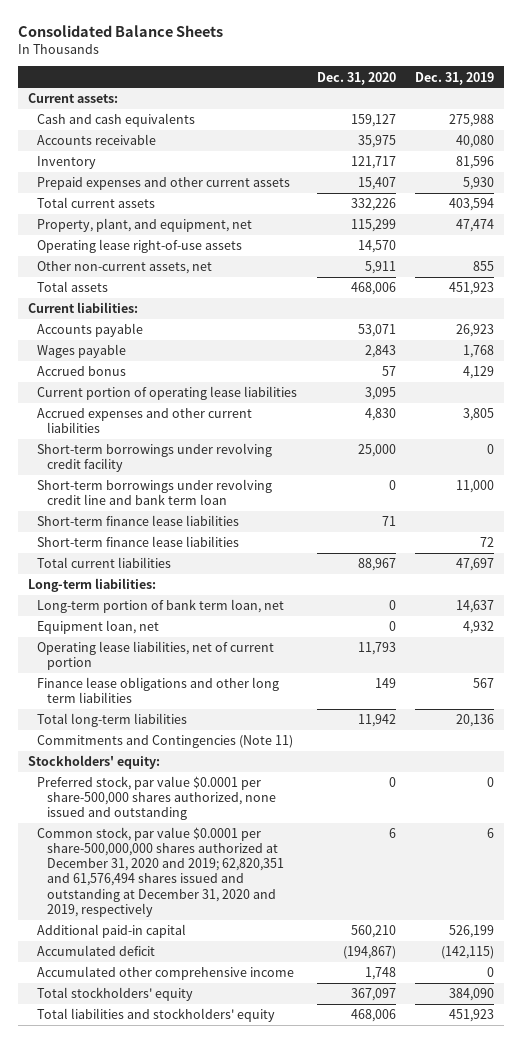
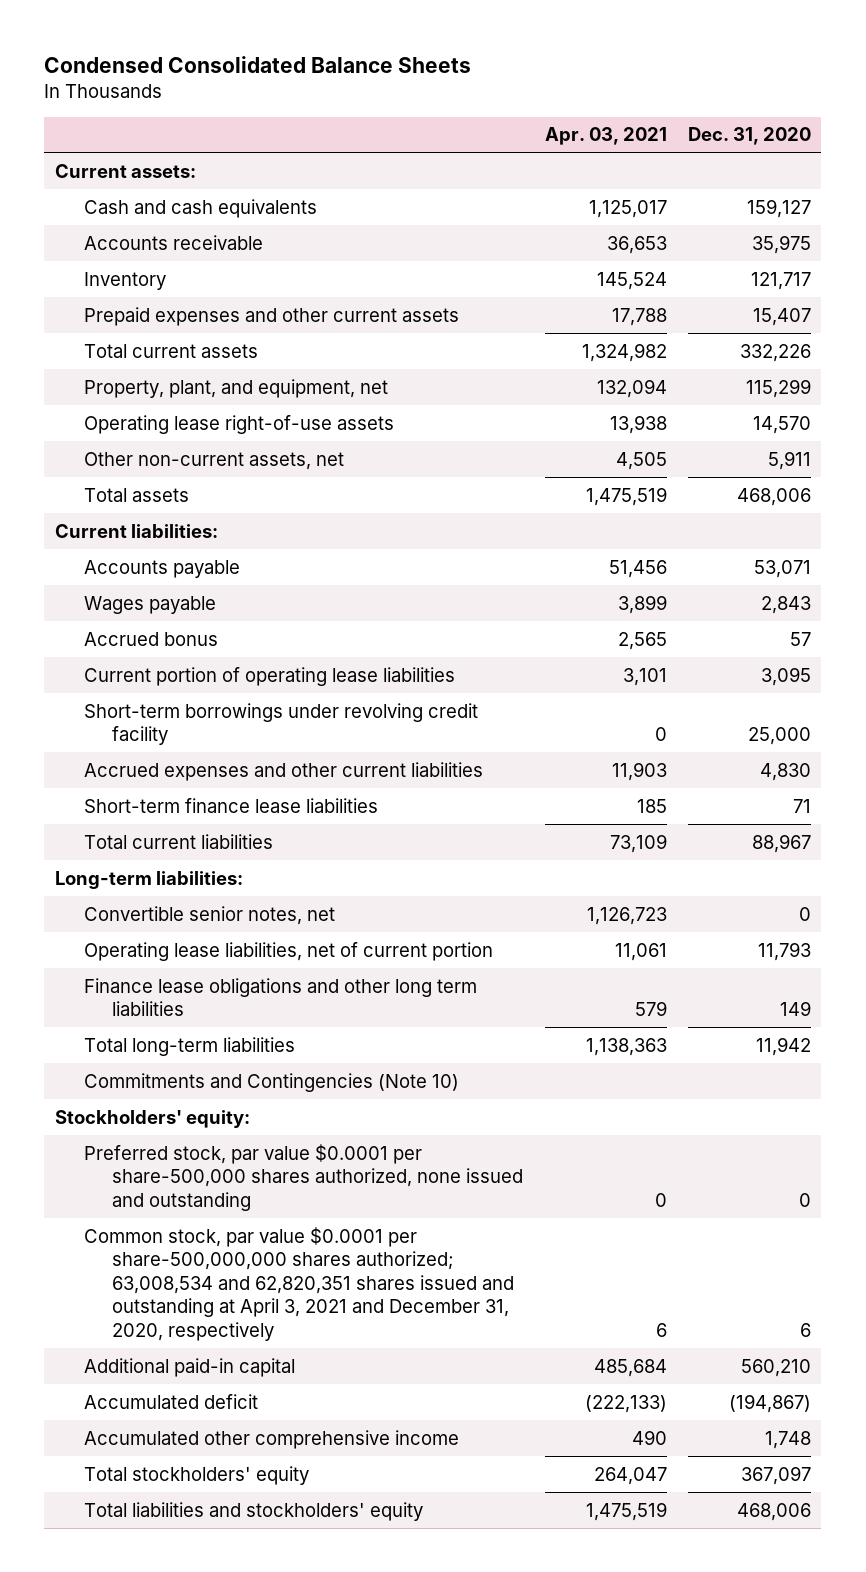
- Consolidated Balance Sheets
+ Condensed Consolidated Balance Sheets
- | Dec. 31, 2020 | Dec. 31, 2019
+ | Apr. 03, 2021 | Dec. 31, 2020
- Short-term borrowings under revolving credit line and bank term loan | 0 | 11,000
moved down: Accrued expenses and other current liabilities | 11,903 | 4,830
- Short-term finance lease liabilities | | 72
- Long-term portion of bank term loan, net | 0 | 14,637
- Equipment loan, net | 0 | 4,932
+ Convertible senior notes, net | 1,126,723 | 0
- Commitments and Contingencies (Note 11)
+ Commitments and Contingencies (Note 10)
- Common stock, par value $0.0001 per share-500,000,000 shares authorized at December 31, 2020 and 2019; 62,820,351 and 61,576,494 shares issued and outstanding at December 31, 2020 and 2019, respectively | 6 | 6
+ Common stock, par value $0.0001 per share-500,000,000 shares authorized; 63,008,534 and 62,820,351 shares issued and outstanding at April 3, 2021 and December 31, 2020, respectively | 6 | 6

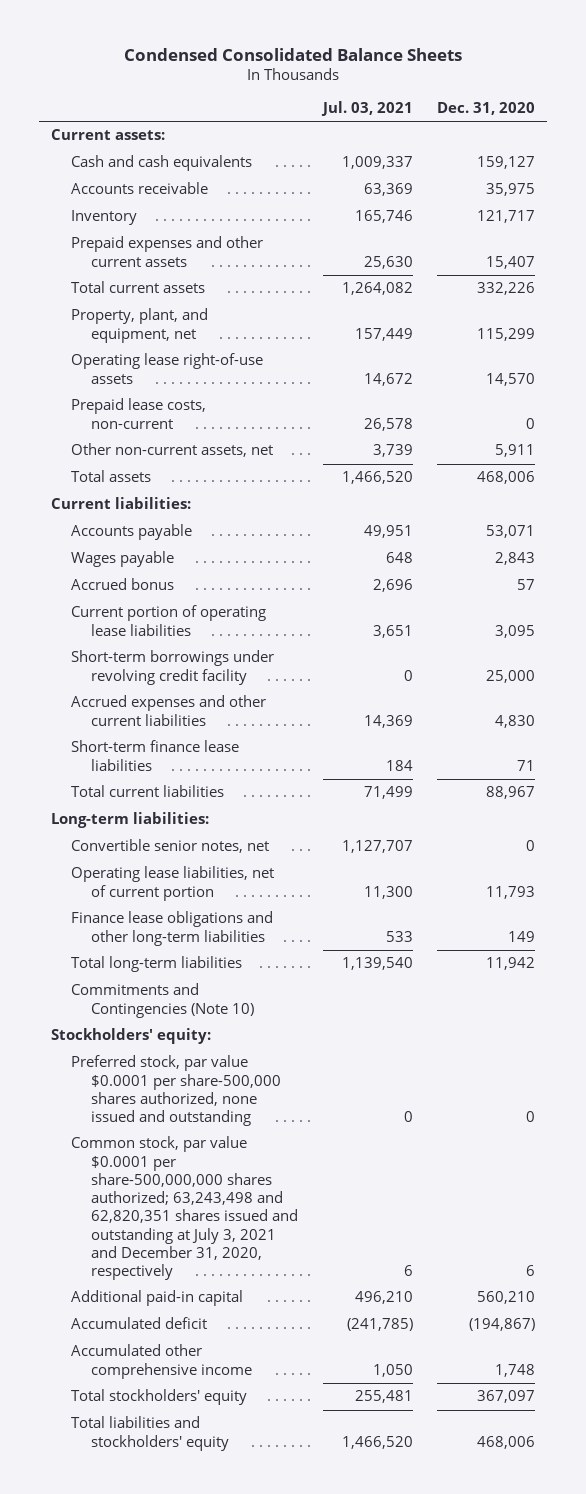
- | Apr. 03, 2021 | Dec. 31, 2020
+ | Jul. 03, 2021 | Dec. 31, 2020
+ Prepaid lease costs, non-current | 26,578 | 0
- Finance lease obligations and other long term liabilities | 579 | 149
+ Finance lease obligations and other long-term liabilities | 533 | 149
- Common stock, par value $0.0001 per share-500,000,000 shares authorized; 63,008,534 and 62,820,351 shares issued and outstanding at April 3, 2021 and December 31, 2020, respectively | 6 | 6
+ Common stock, par value $0.0001 per share-500,000,000 shares authorized; 63,243,498 and 62,820,351 shares issued and outstanding at July 3, 2021 and December 31, 2020, respectively | 6 | 6

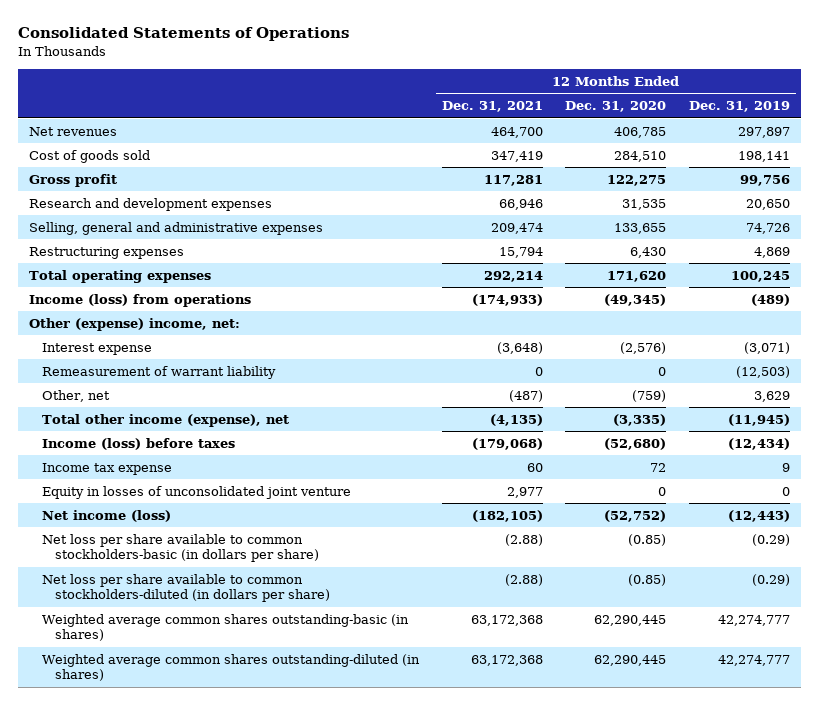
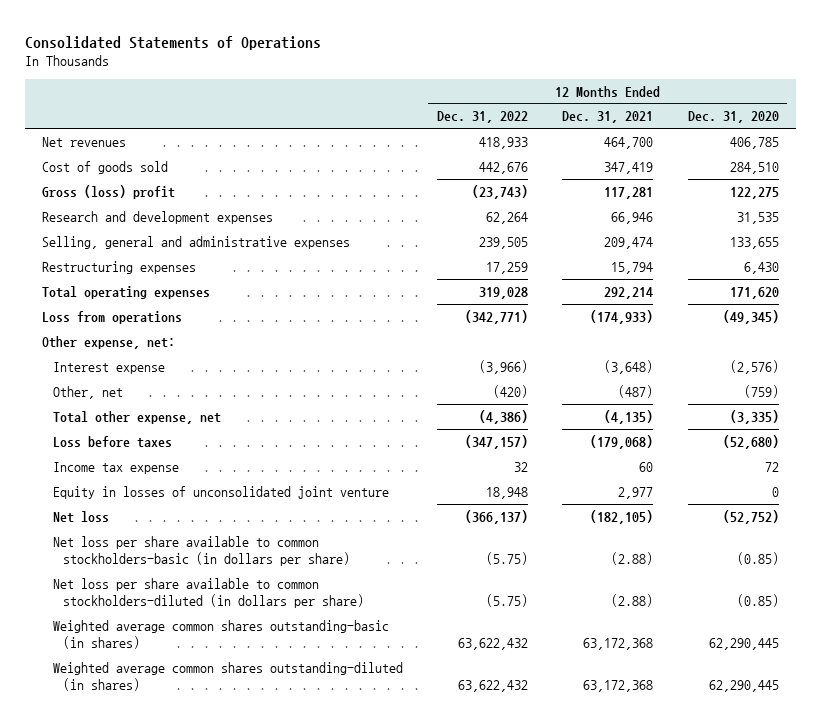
- | 12 Months Ended Dec. 31, 2021 | 12 Months Ended Dec. 31, 2020 | 12 Months Ended Dec. 31, 2019
+ | 12 Months Ended Dec. 31, 2022 | 12 Months Ended Dec. 31, 2021 | 12 Months Ended Dec. 31, 2020
- Gross profit | 117,281 | 122,275 | 99,756
+ Gross (loss) profit | (23,743) | 117,281 | 122,275
- Income (loss) from operations | (174,933) | (49,345) | (489)
- Other (expense) income, net:
+ Loss from operations | (342,771) | (174,933) | (49,345)
+ Other expense, net:
- Remeasurement of warrant liability | 0 | 0 | (12,503)
- Total other income (expense), net | (4,135) | (3,335) | (11,945)
- Income (loss) before taxes | (179,068) | (52,680) | (12,434)
+ Total other expense, net | (4,386) | (4,135) | (3,335)
+ Loss before taxes | (347,157) | (179,068) | (52,680)
- Net income (loss) | (182,105) | (52,752) | (12,443)
+ Net loss | (366,137) | (182,105) | (52,752)

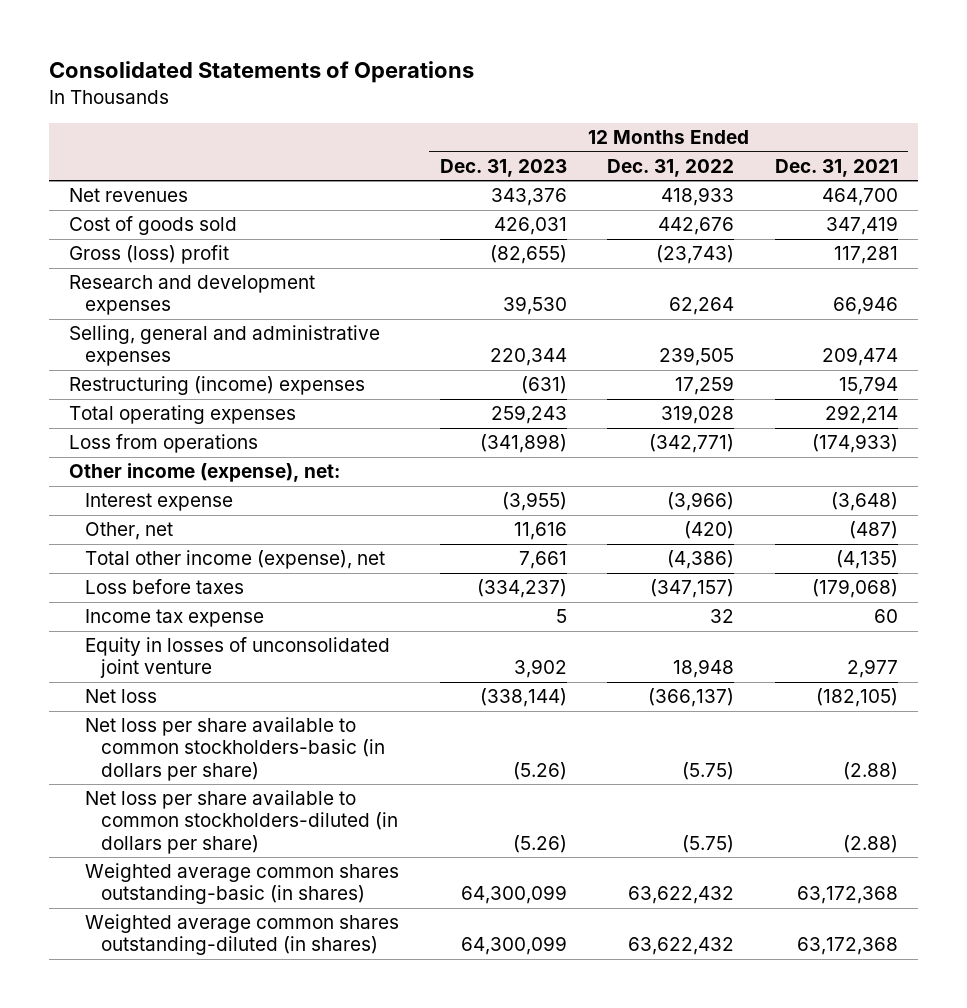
- | 12 Months Ended Dec. 31, 2022 | 12 Months Ended Dec. 31, 2021 | 12 Months Ended Dec. 31, 2020
+ | 12 Months Ended Dec. 31, 2023 | 12 Months Ended Dec. 31, 2022 | 12 Months Ended Dec. 31, 2021
- Restructuring expenses | 17,259 | 15,794 | 6,430
+ Restructuring (income) expenses | (631) | 17,259 | 15,794
- Other expense, net:
+ Other income (expense), net:
- Total other expense, net | (4,386) | (4,135) | (3,335)
+ Total other income (expense), net | 7,661 | (4,386) | (4,135)

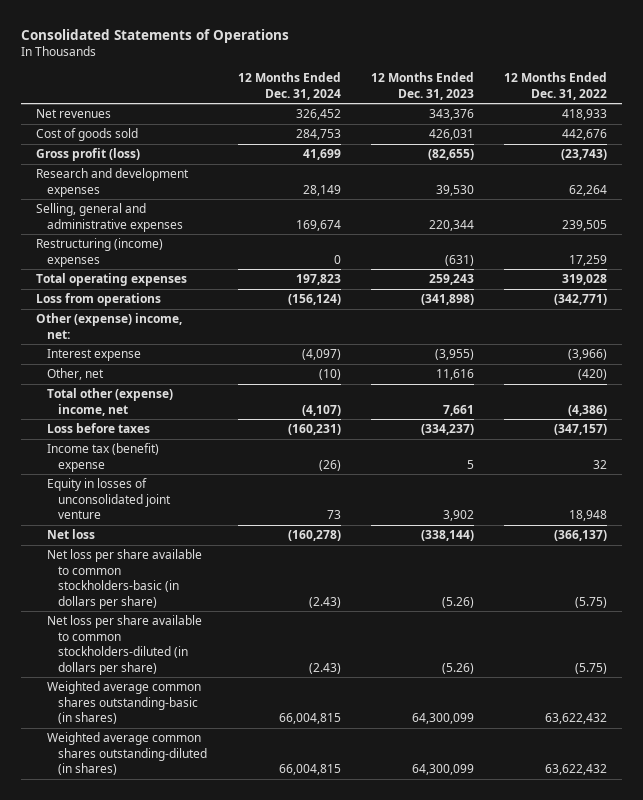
- | 12 Months Ended Dec. 31, 2023 | 12 Months Ended Dec. 31, 2022 | 12 Months Ended Dec. 31, 2021
+ | 12 Months Ended Dec. 31, 2024 | 12 Months Ended Dec. 31, 2023 | 12 Months Ended Dec. 31, 2022
- Gross (loss) profit | (82,655) | (23,743) | 117,281
+ Gross profit (loss) | 41,699 | (82,655) | (23,743)
- Other income (expense), net:
+ Other (expense) income, net:
- Total other income (expense), net | 7,661 | (4,386) | (4,135)
+ Total other (expense) income, net | (4,107) | 7,661 | (4,386)
- Income tax expense | 5 | 32 | 60
+ Income tax (benefit) expense | (26) | 5 | 32

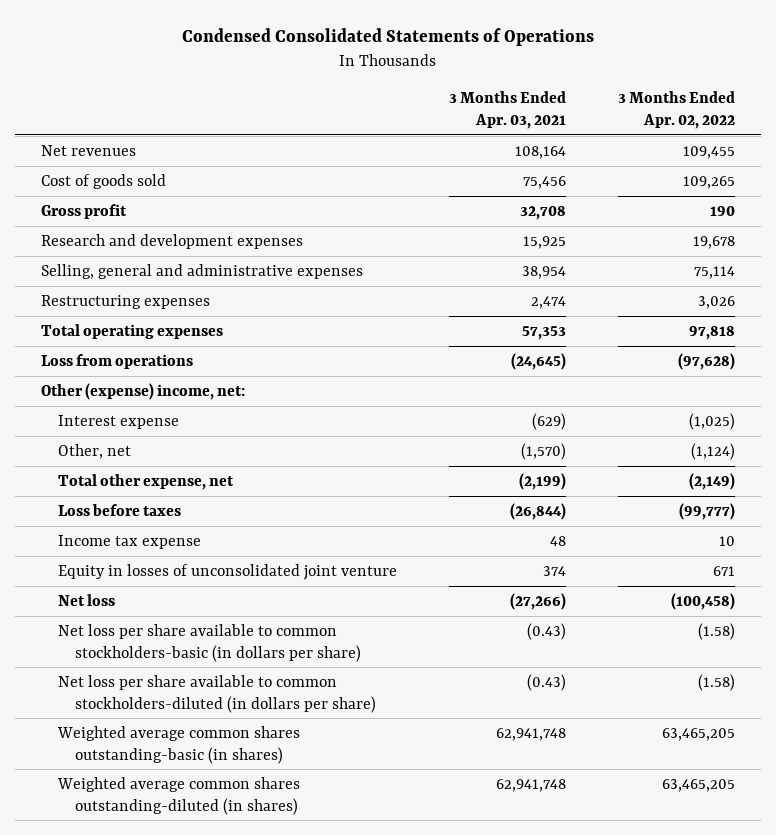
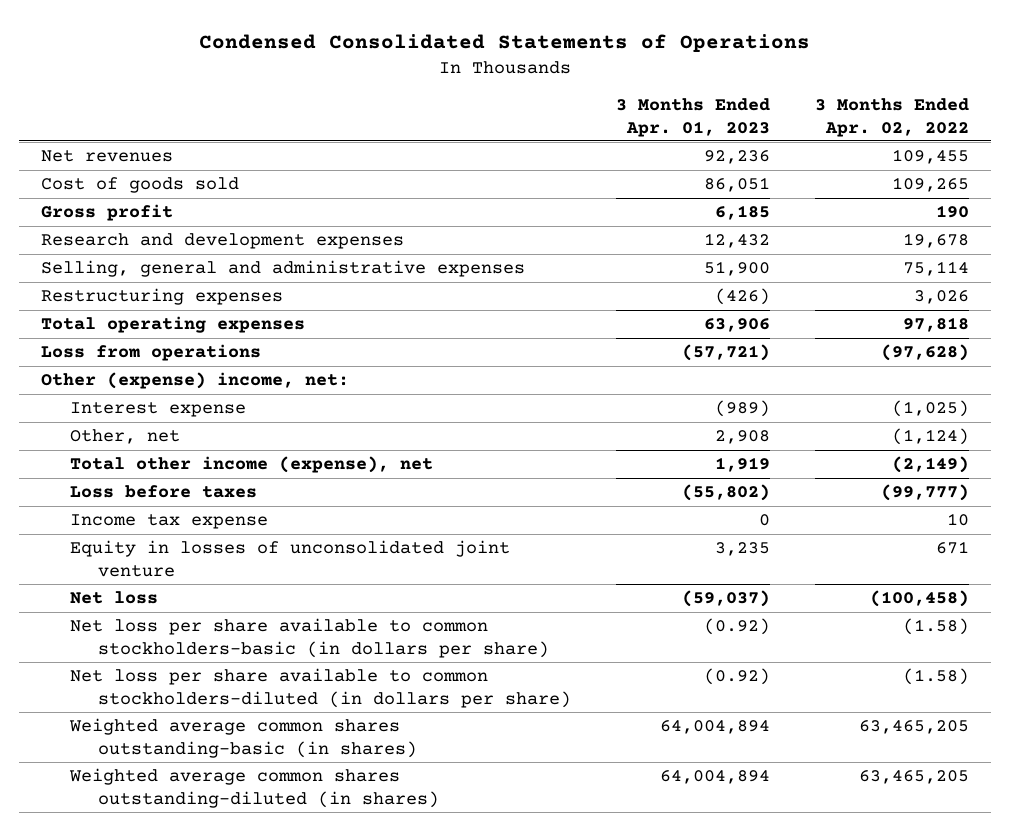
- | 3 Months Ended Apr. 03, 2021 | 3 Months Ended Apr. 02, 2022
+ | 3 Months Ended Apr. 01, 2023 | 3 Months Ended Apr. 02, 2022
- Total other expense, net | (2,199) | (2,149)
+ Total other income (expense), net | 1,919 | (2,149)

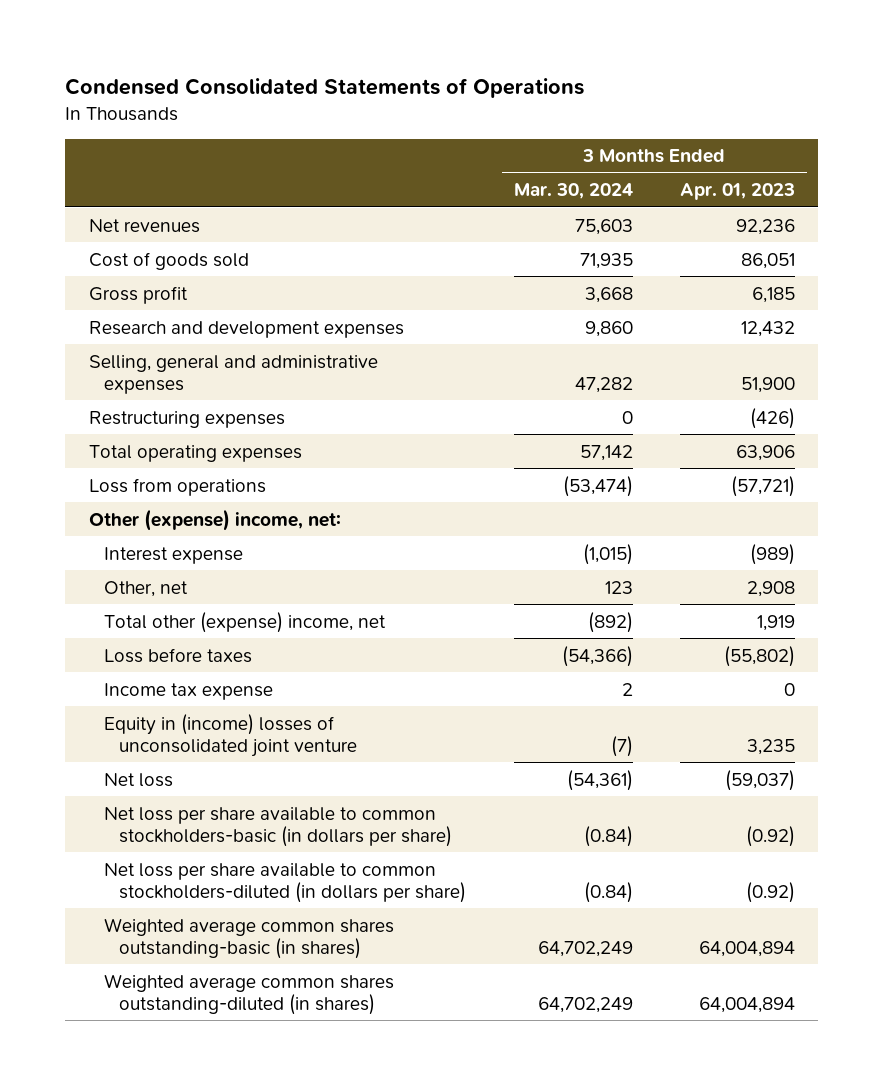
- | 3 Months Ended Apr. 01, 2023 | 3 Months Ended Apr. 02, 2022
+ | 3 Months Ended Mar. 30, 2024 | 3 Months Ended Apr. 01, 2023
- Total other income (expense), net | 1,919 | (2,149)
+ Total other (expense) income, net | (892) | 1,919
- Equity in losses of unconsolidated joint venture | 3,235 | 671
+ Equity in (income) losses of unconsolidated joint venture | (7) | 3,235

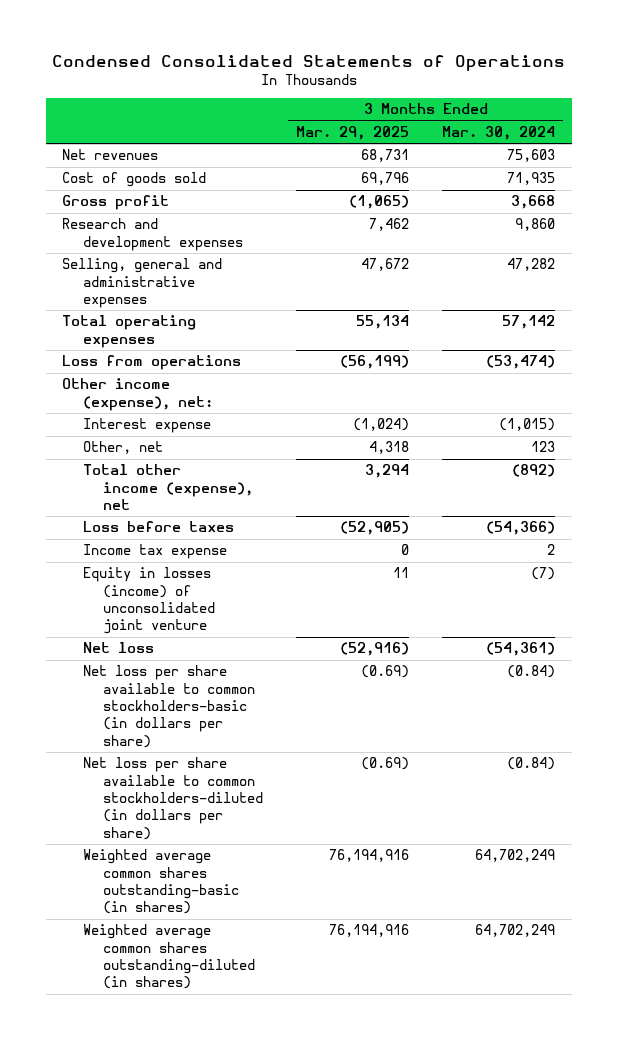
- | 3 Months Ended Mar. 30, 2024 | 3 Months Ended Apr. 01, 2023
+ | 3 Months Ended Mar. 29, 2025 | 3 Months Ended Mar. 30, 2024
- Restructuring expenses | 0 | (426)
- Other (expense) income, net:
+ Other income (expense), net:
- Total other (expense) income, net | (892) | 1,919
+ Total other income (expense), net | 3,294 | (892)
- Equity in (income) losses of unconsolidated joint venture | (7) | 3,235
+ Equity in losses (income) of unconsolidated joint venture | 11 | (7)

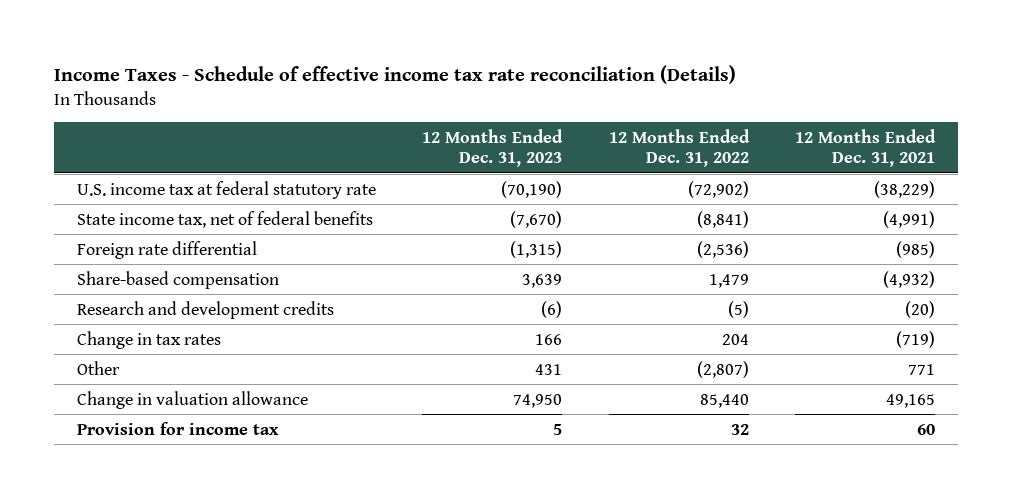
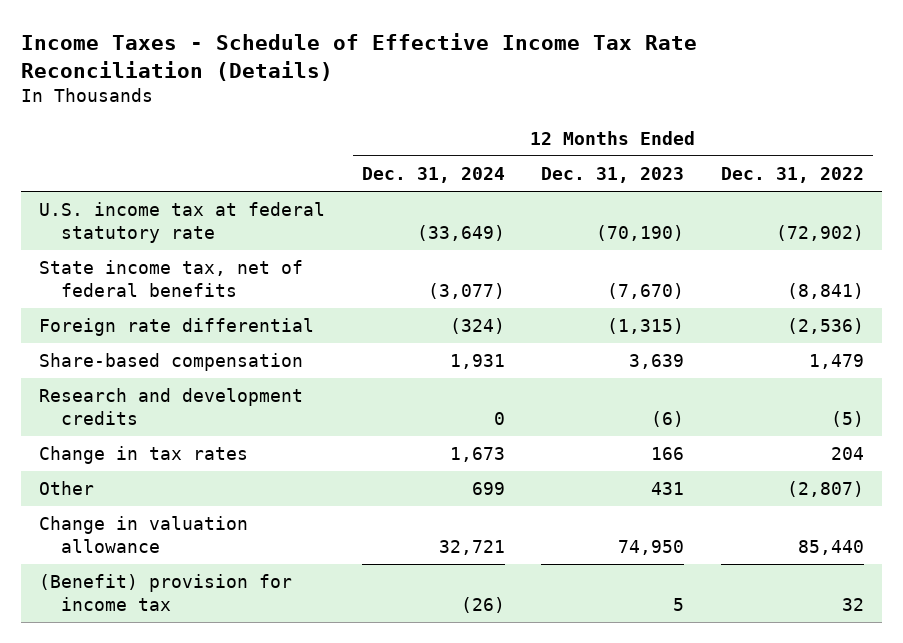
- Income Taxes - Schedule of effective income tax rate reconciliation (Details)
+ Income Taxes - Schedule of Effective Income Tax Rate Reconciliation (Details)
- | 12 Months Ended Dec. 31, 2023 | 12 Months Ended Dec. 31, 2022 | 12 Months Ended Dec. 31, 2021
+ | 12 Months Ended Dec. 31, 2024 | 12 Months Ended Dec. 31, 2023 | 12 Months Ended Dec. 31, 2022
- Provision for income tax | 5 | 32 | 60
+ (Benefit) provision for income tax | (26) | 5 | 32

